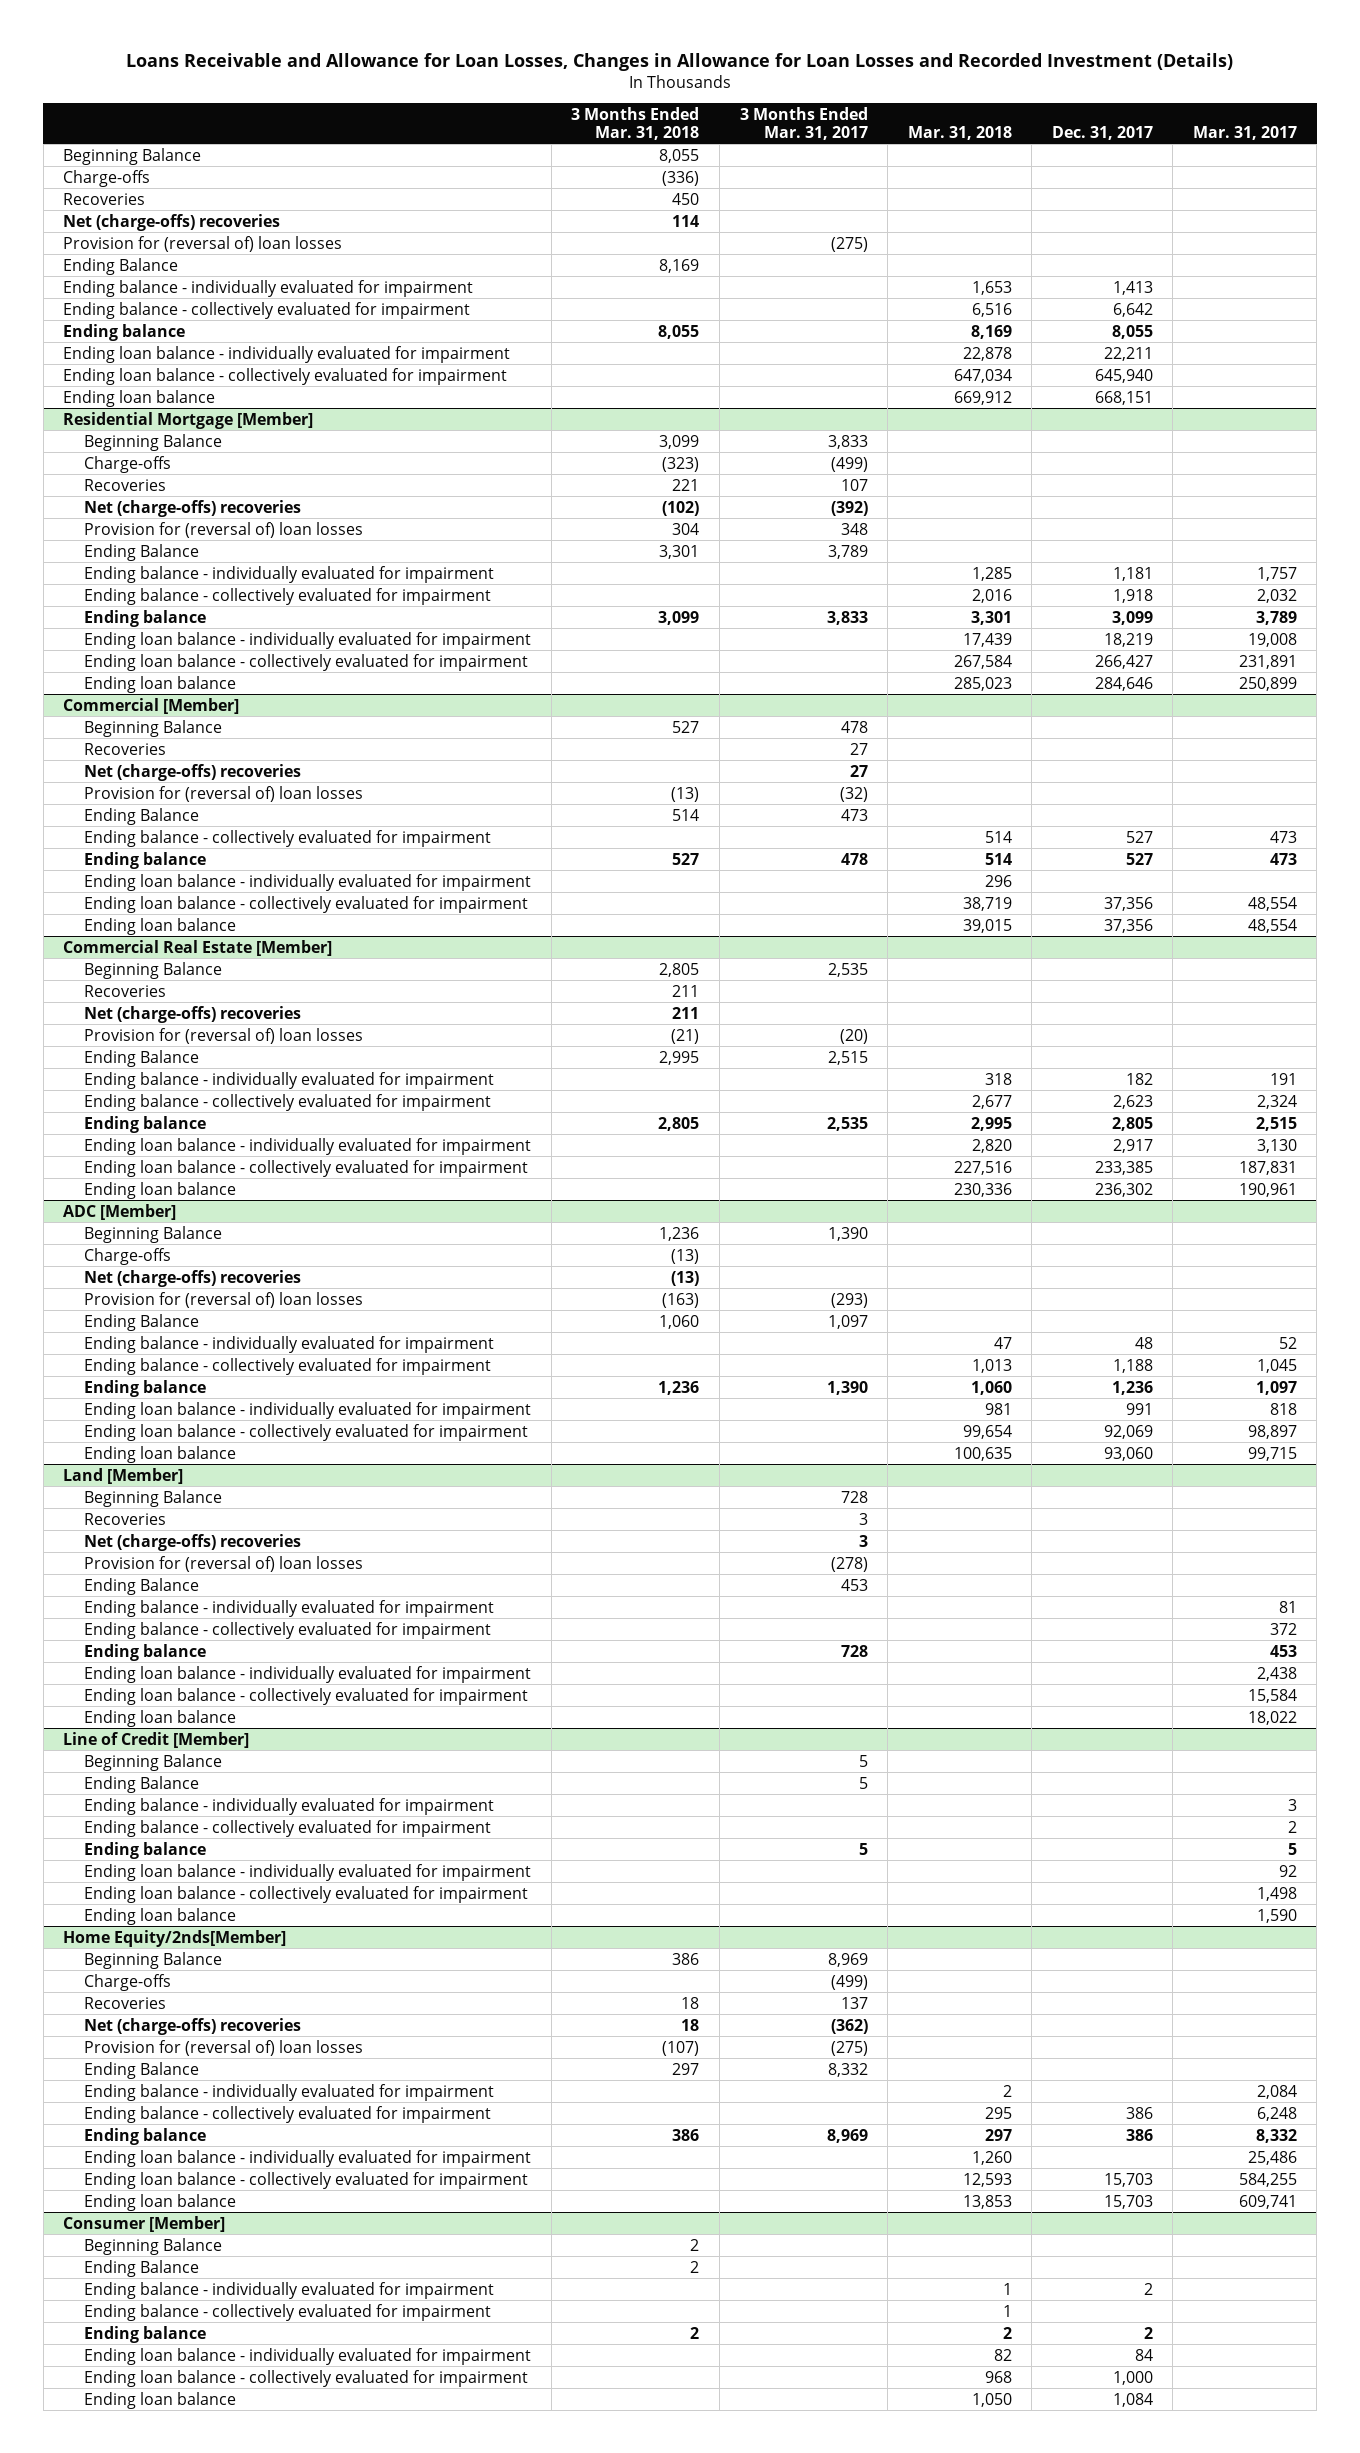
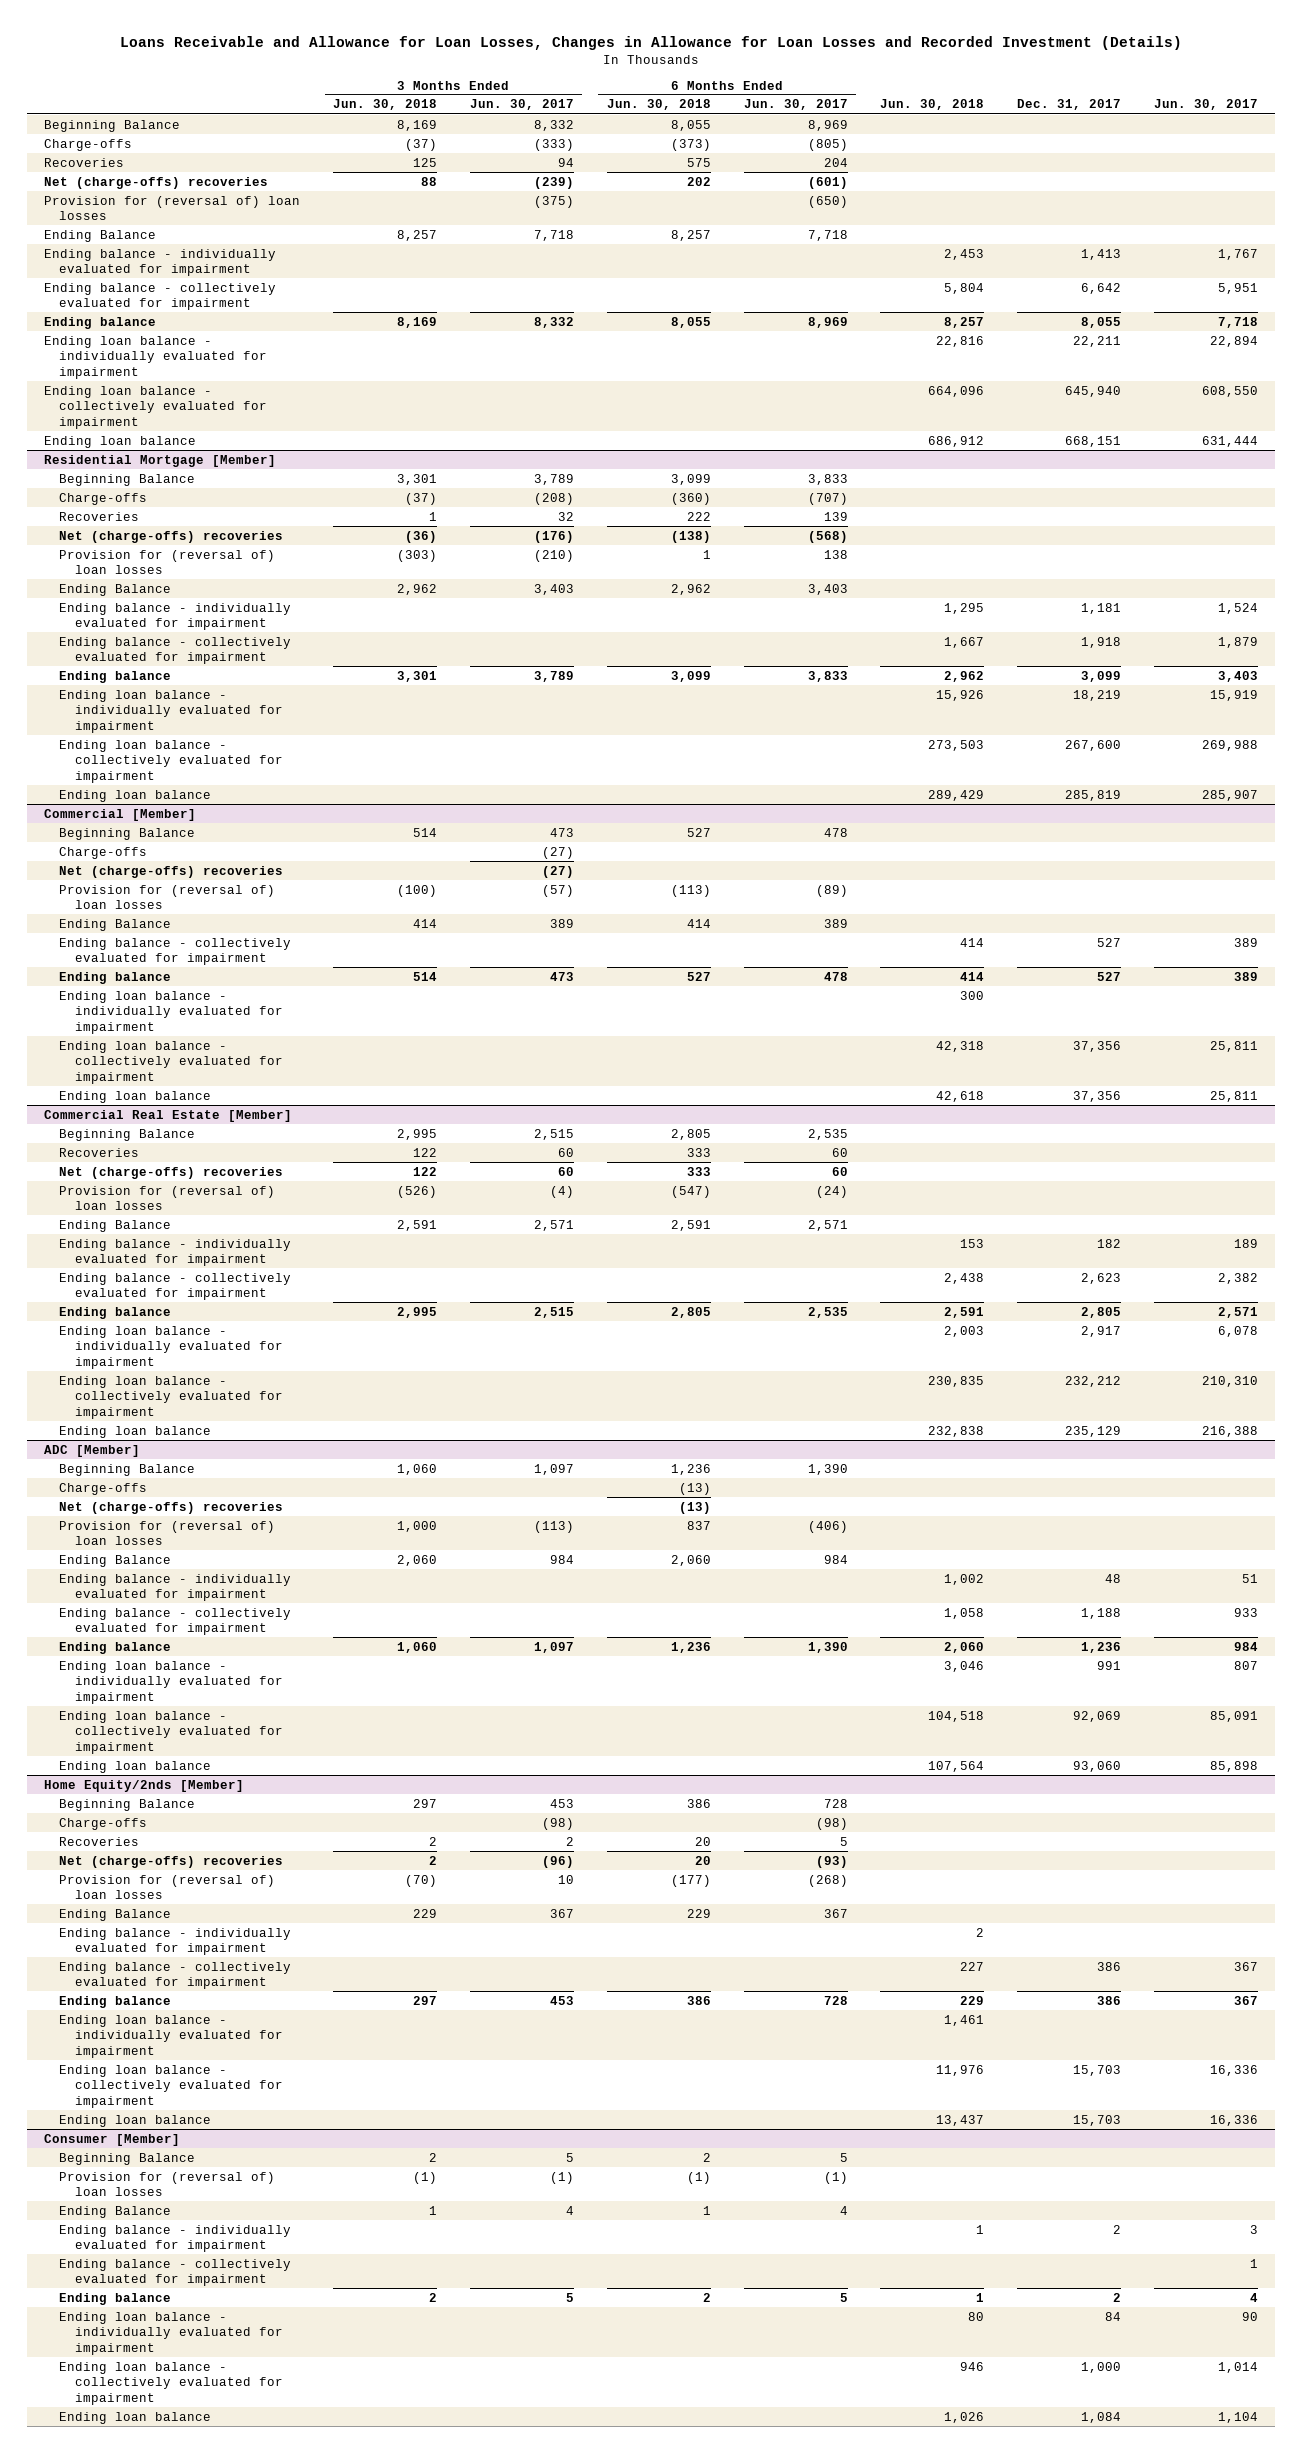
- | 3 Months Ended Mar. 31, 2018 | 3 Months Ended Mar. 31, 2017 | Mar. 31, 2018 | Dec. 31, 2017 | Mar. 31, 2017
+ | 3 Months Ended Jun. 30, 2018 | 3 Months Ended Jun. 30, 2017 | 6 Months Ended Jun. 30, 2018 | 6 Months Ended Jun. 30, 2017 | Jun. 30, 2018 | Dec. 31, 2017 | Jun. 30, 2017
@ Residential Mortgage [Member]
- Ending loan balance - collectively evaluated for impairment | | | 267,584 | 266,427 | 231,891
- Ending loan balance | | | 285,023 | 284,646 | 250,899
+ Ending loan balance - collectively evaluated for impairment | | | | | 273,503 | 267,600 | 269,988
+ Ending loan balance | | | | | 289,429 | 285,819 | 285,907
@ Commercial [Member]
- Recoveries | | 27 | | |
+ Charge-offs | | (27) | | | | |
@ Commercial Real Estate [Member]
- Ending loan balance - collectively evaluated for impairment | | | 227,516 | 233,385 | 187,831
- Ending loan balance | | | 230,336 | 236,302 | 190,961
+ Ending loan balance - collectively evaluated for impairment | | | | | 230,835 | 232,212 | 210,310
+ Ending loan balance | | | | | 232,838 | 235,129 | 216,388
- Land [Member]
- Beginning Balance | | 728 | | |
- Recoveries | | 3 | | |
- Net (charge-offs) recoveries | | 3 | | |
- Provision for (reversal of) loan losses | | (278) | | |
- Ending Balance | | 453 | | |
- Ending balance - individually evaluated for impairment | | | | | 81
- Ending balance - collectively evaluated for impairment | | | | | 372
- Ending balance | | 728 | | | 453
- Ending loan balance - individually evaluated for impairment | | | | | 2,438
- Ending loan balance - collectively evaluated for impairment | | | | | 15,584
- Ending loan balance | | | | | 18,022
- Line of Credit [Member]
- Beginning Balance | | 5 | | |
- Ending Balance | | 5 | | |
- Ending balance - individually evaluated for impairment | | | | | 3
- Ending balance - collectively evaluated for impairment | | | | | 2
- Ending balance | | 5 | | | 5
- Ending loan balance - individually evaluated for impairment | | | | | 92
- Ending loan balance - collectively evaluated for impairment | | | | | 1,498
- Ending loan balance | | | | | 1,590
- Home Equity/2nds[Member]
+ Home Equity/2nds [Member]
@ Consumer [Member]
+ Provision for (reversal of) loan losses | (1) | (1) | (1) | (1) | | |

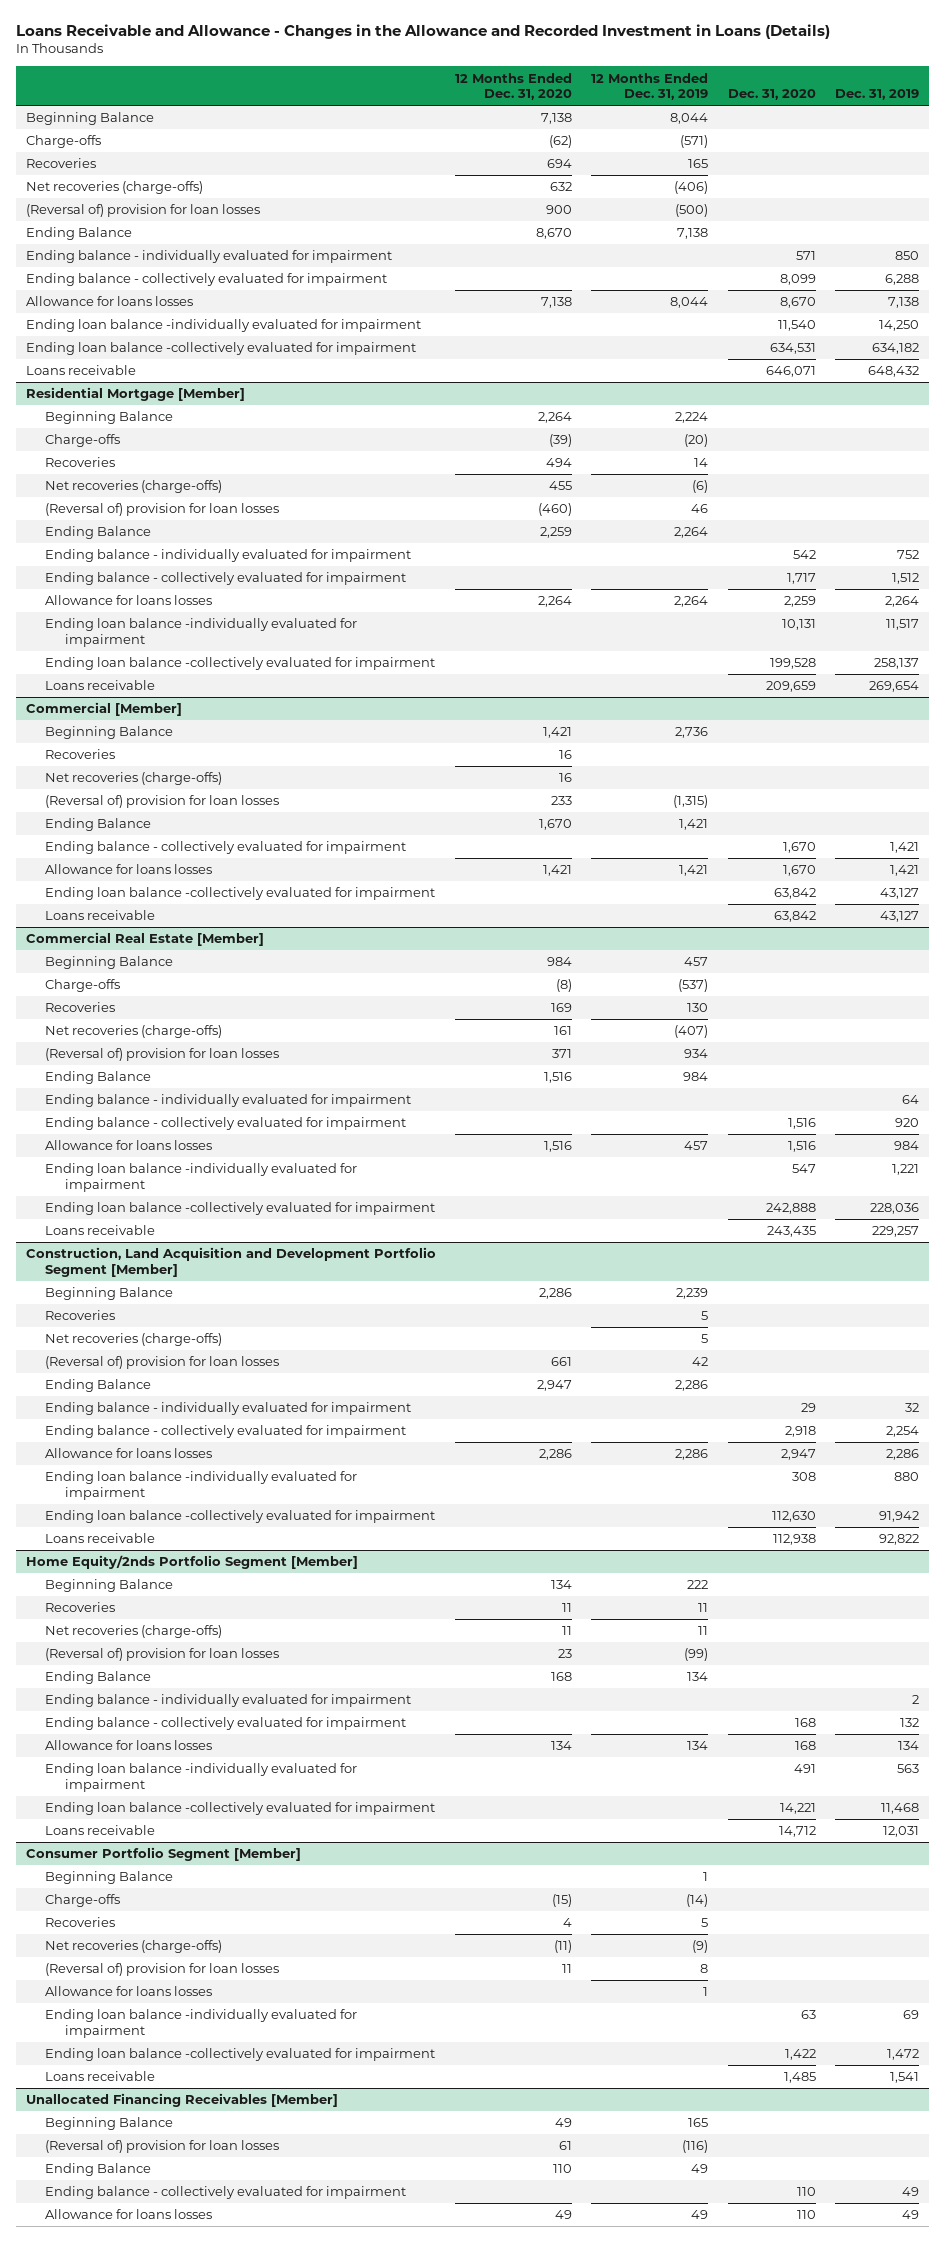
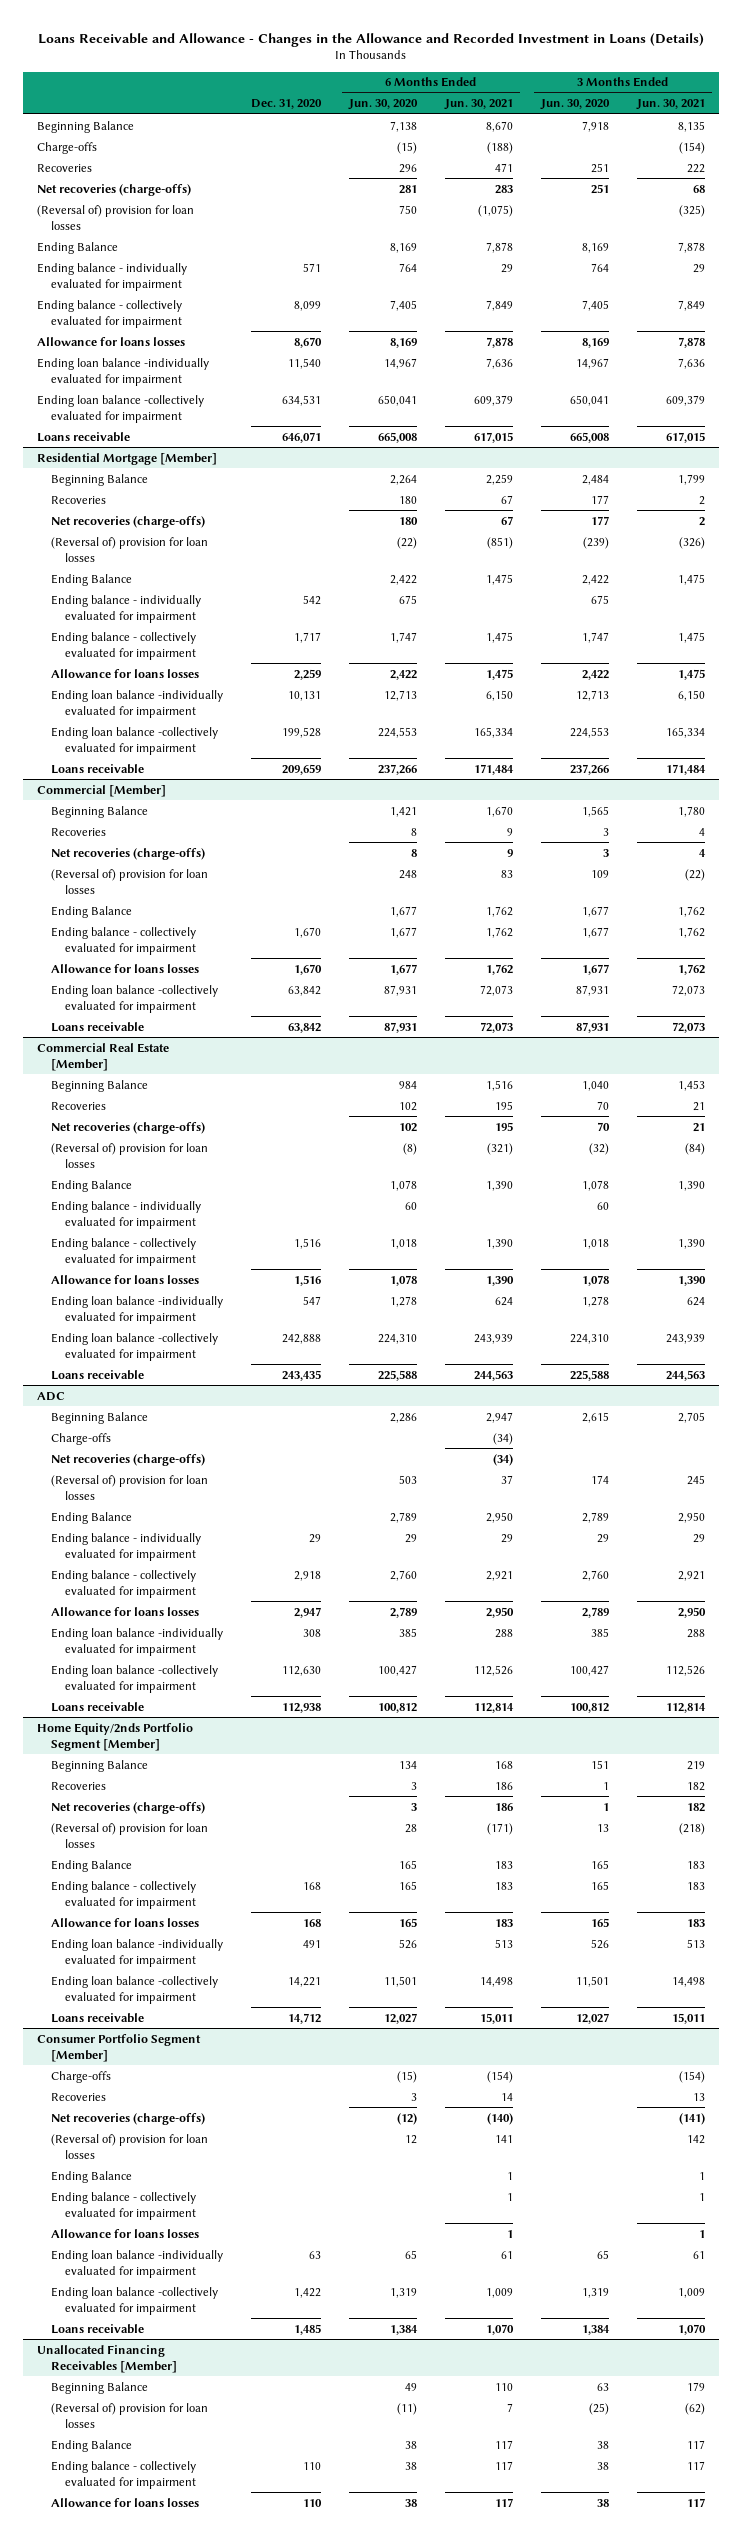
- | 12 Months Ended Dec. 31, 2020 | 12 Months Ended Dec. 31, 2019 | Dec. 31, 2020 | Dec. 31, 2019
+ | Dec. 31, 2020 | 6 Months Ended Jun. 30, 2020 | 6 Months Ended Jun. 30, 2021 | 3 Months Ended Jun. 30, 2020 | 3 Months Ended Jun. 30, 2021
@ Residential Mortgage [Member]
- Charge-offs | (39) | (20) | |
@ Commercial Real Estate [Member]
- Charge-offs | (8) | (537) | |
- Construction, Land Acquisition and Development Portfolio Segment [Member]
+ ADC
- Recoveries | | 5 | |
+ Charge-offs | | | (34) | |
@ Home Equity/2nds Portfolio Segment [Member]
- Ending balance - individually evaluated for impairment | | | | 2
@ Consumer Portfolio Segment [Member]
- Beginning Balance | | 1 | |
+ Ending Balance | | | 1 | | 1
+ Ending balance - collectively evaluated for impairment | | | 1 | | 1

